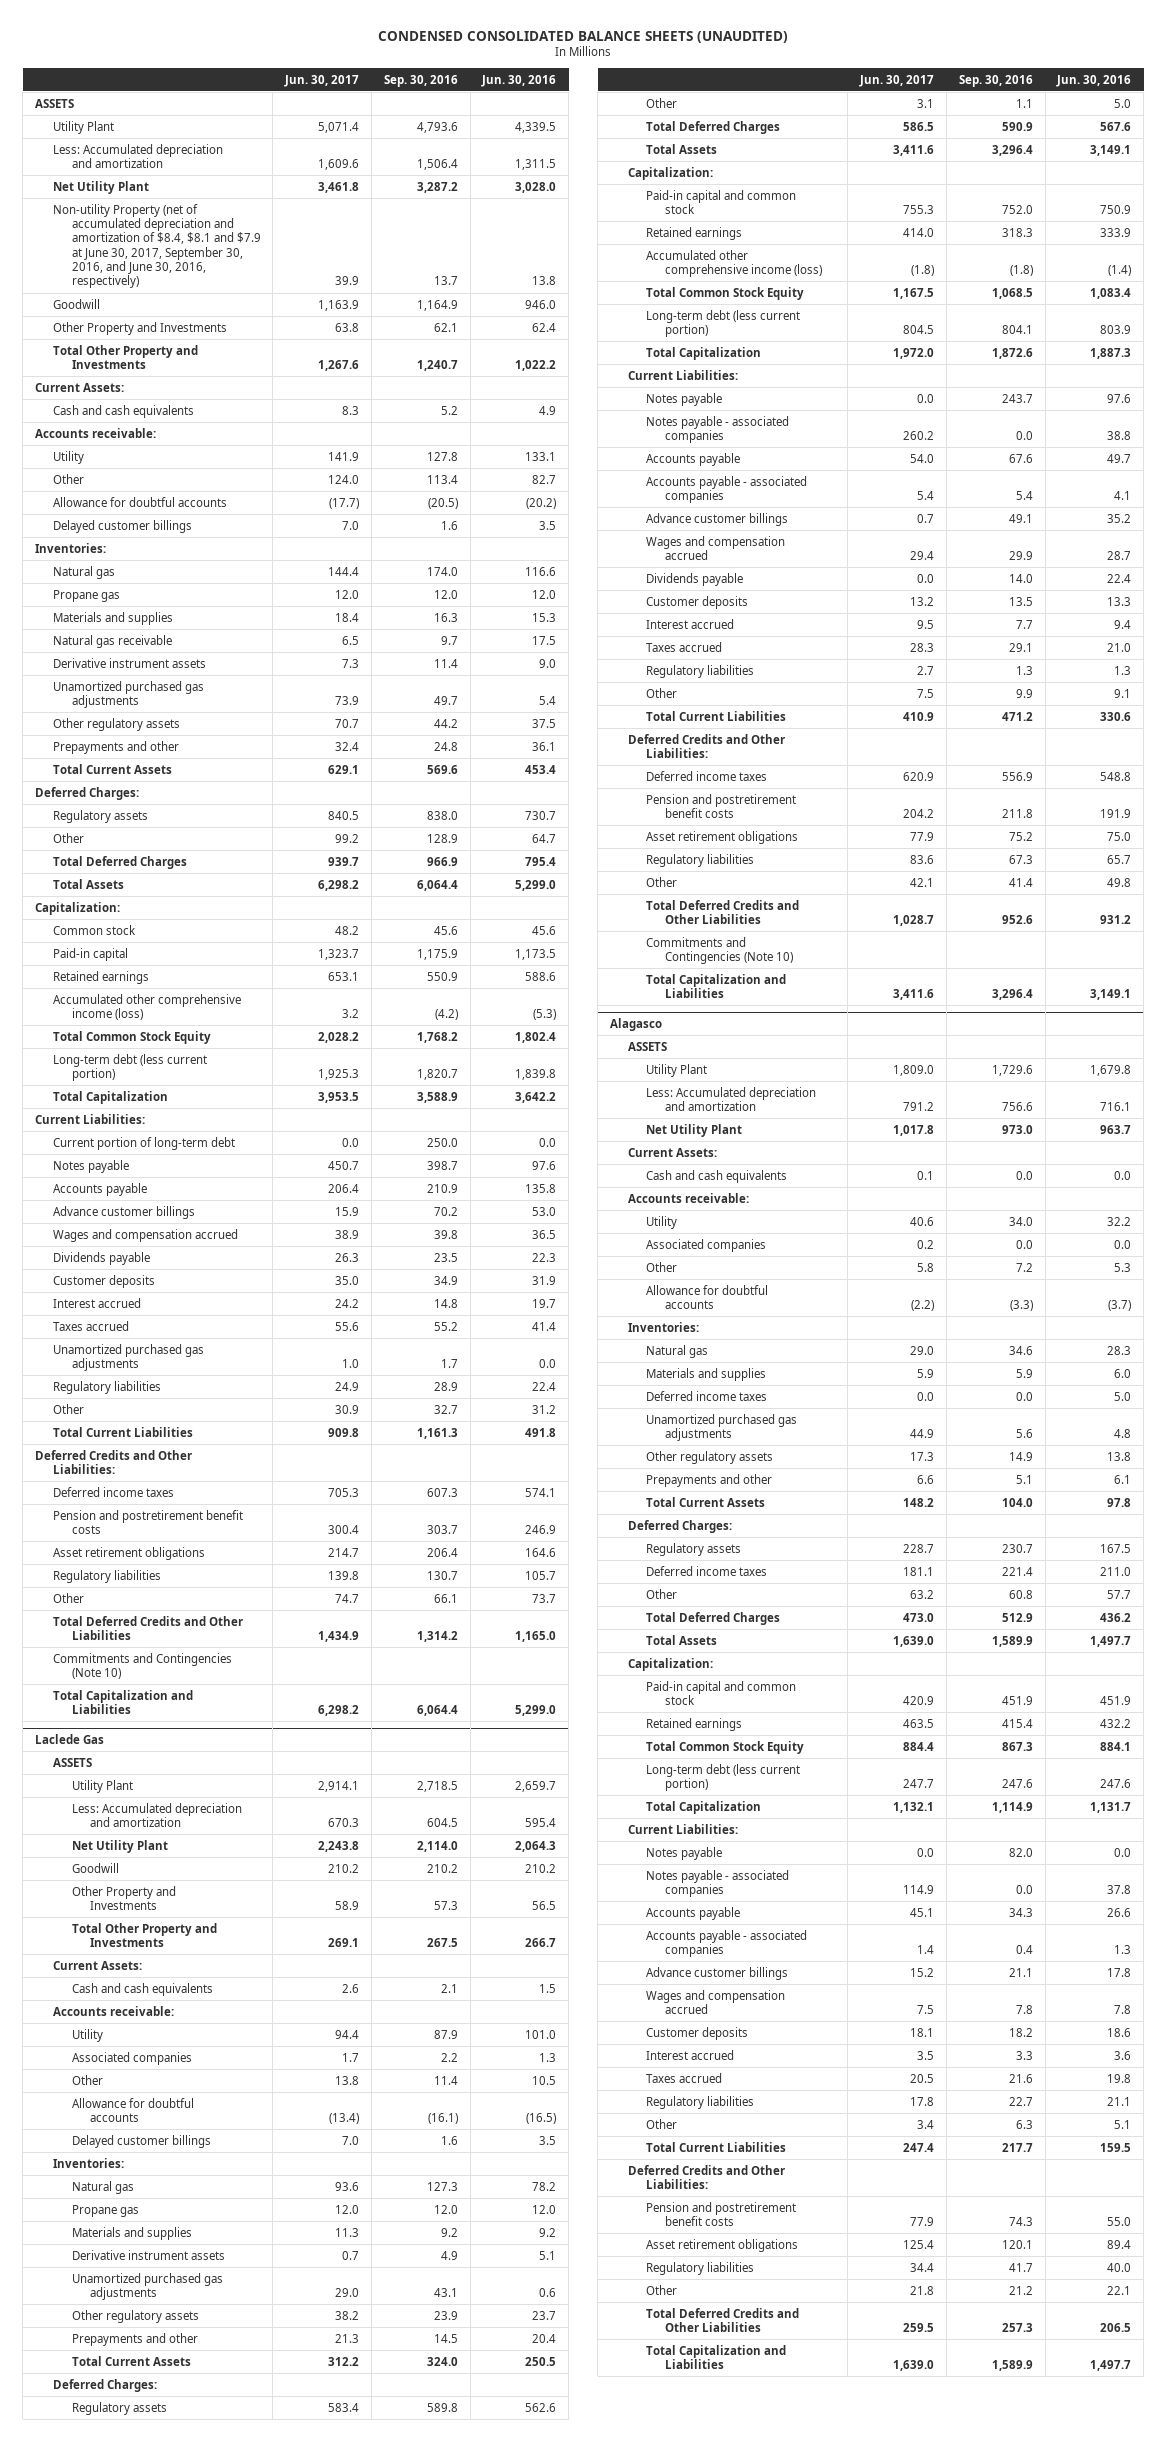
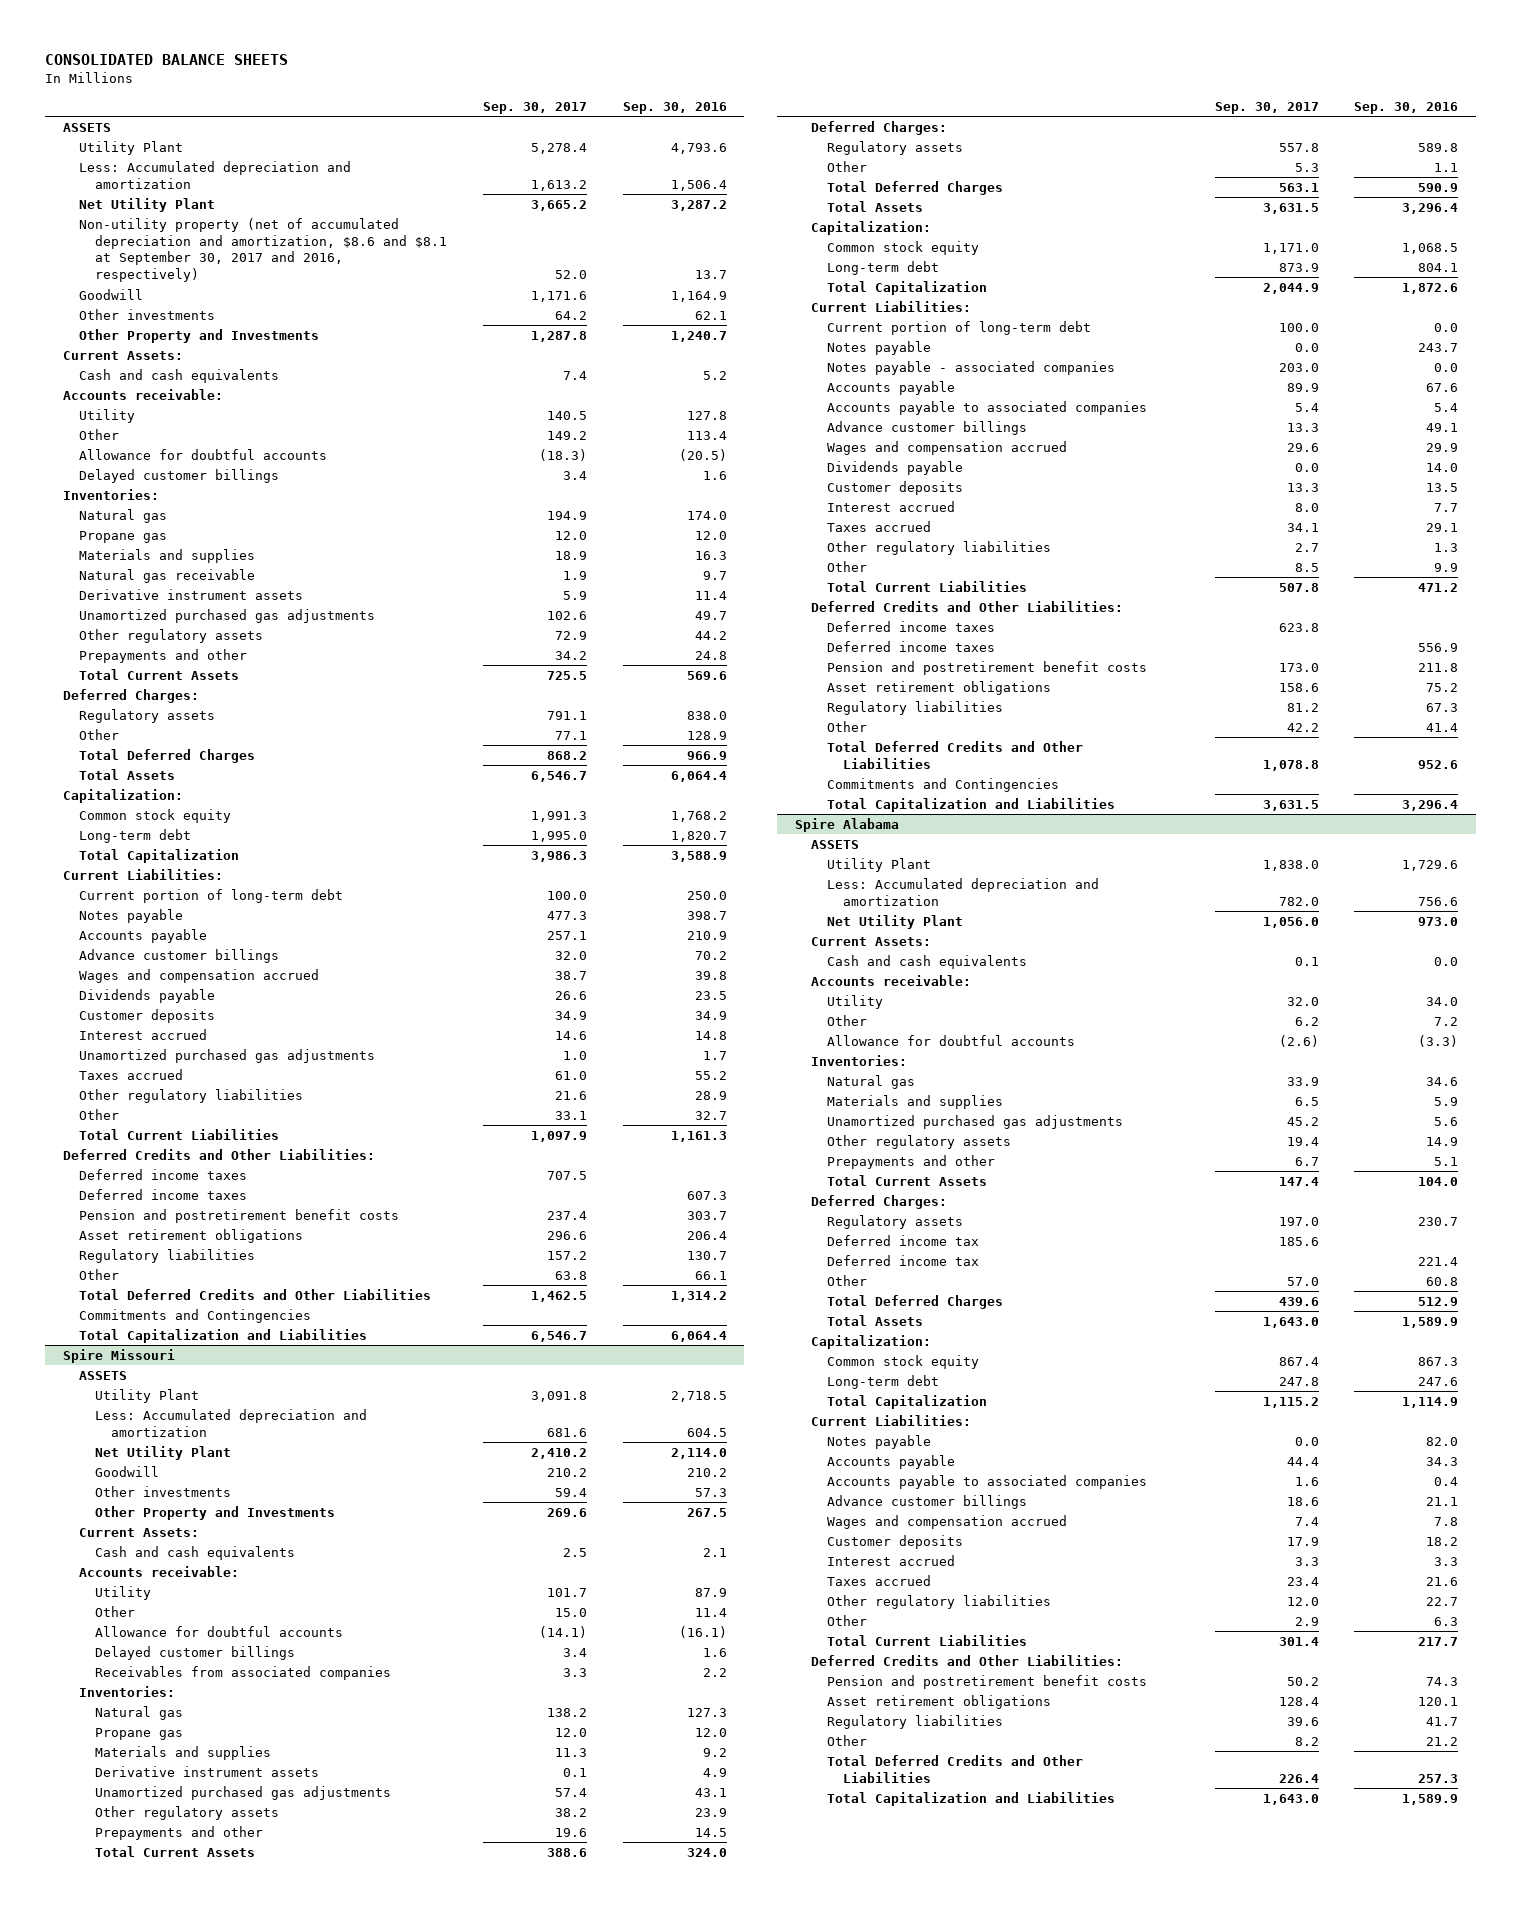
- CONDENSED CONSOLIDATED BALANCE SHEETS (UNAUDITED)
+ CONSOLIDATED BALANCE SHEETS
- | Jun. 30, 2017 | Sep. 30, 2016 | Jun. 30, 2016
+ | Sep. 30, 2017 | Sep. 30, 2016
- Non-utility Property (net of accumulated depreciation and amortization of $8.4, $8.1 and $7.9 at June 30, 2017, September 30, 2016, and June 30, 2016, respectively) | 39.9 | 13.7 | 13.8
+ Non-utility property (net of accumulated depreciation and amortization, $8.6 and $8.1 at September 30, 2017 and 2016, respectively) | 52.0 | 13.7
- Other Property and Investments | 63.8 | 62.1 | 62.4
- Total Other Property and Investments | 1,267.6 | 1,240.7 | 1,022.2
+ Other investments | 64.2 | 62.1
+ Other Property and Investments | 1,287.8 | 1,240.7
- Common stock | 48.2 | 45.6 | 45.6
- Paid-in capital | 1,323.7 | 1,175.9 | 1,173.5
- Retained earnings | 653.1 | 550.9 | 588.6
- Accumulated other comprehensive income (loss) | 3.2 | (4.2) | (5.3)
- Total Common Stock Equity | 2,028.2 | 1,768.2 | 1,802.4
- Long-term debt (less current portion) | 1,925.3 | 1,820.7 | 1,839.8
+ Common stock equity | 1,991.3 | 1,768.2
+ Long-term debt | 1,995.0 | 1,820.7
- Regulatory liabilities | 24.9 | 28.9 | 22.4
moved down: Taxes accrued | 61.0 | 55.2
+ Other regulatory liabilities | 21.6 | 28.9
+ Deferred income taxes | 707.5 |
- Commitments and Contingencies (Note 10)
+ Commitments and Contingencies
- Laclede Gas
+ Spire Missouri
- Other Property and Investments | 58.9 | 57.3 | 56.5
- Total Other Property and Investments | 269.1 | 267.5 | 266.7
+ Other investments | 59.4 | 57.3
+ Other Property and Investments | 269.6 | 267.5
- Associated companies | 1.7 | 2.2 | 1.3
+ Receivables from associated companies | 3.3 | 2.2
- Paid-in capital and common stock | 755.3 | 752.0 | 750.9
- Retained earnings | 414.0 | 318.3 | 333.9
- Accumulated other comprehensive income (loss) | (1.8) | (1.8) | (1.4)
- Total Common Stock Equity | 1,167.5 | 1,068.5 | 1,083.4
- Long-term debt (less current portion) | 804.5 | 804.1 | 803.9
+ Common stock equity | 1,171.0 | 1,068.5
+ Long-term debt | 873.9 | 804.1
+ Current portion of long-term debt | 100.0 | 0.0
- Accounts payable - associated companies | 5.4 | 5.4 | 4.1
+ Accounts payable to associated companies | 5.4 | 5.4
- Regulatory liabilities | 2.7 | 1.3 | 1.3
+ Other regulatory liabilities | 2.7 | 1.3
+ Deferred income taxes | 623.8 |
- Commitments and Contingencies (Note 10)
+ Commitments and Contingencies
- Alagasco
+ Spire Alabama
- Associated companies | 0.2 | 0.0 | 0.0
- Deferred income taxes | 0.0 | 0.0 | 5.0
- Deferred income taxes | 181.1 | 221.4 | 211.0
+ Deferred income tax | 185.6 |
+ Deferred income tax | | 221.4
- Paid-in capital and common stock | 420.9 | 451.9 | 451.9
- Retained earnings | 463.5 | 415.4 | 432.2
- Total Common Stock Equity | 884.4 | 867.3 | 884.1
- Long-term debt (less current portion) | 247.7 | 247.6 | 247.6
+ Common stock equity | 867.4 | 867.3
+ Long-term debt | 247.8 | 247.6
- Notes payable - associated companies | 114.9 | 0.0 | 37.8
- Accounts payable - associated companies | 1.4 | 0.4 | 1.3
+ Accounts payable to associated companies | 1.6 | 0.4
- Regulatory liabilities | 17.8 | 22.7 | 21.1
+ Other regulatory liabilities | 12.0 | 22.7

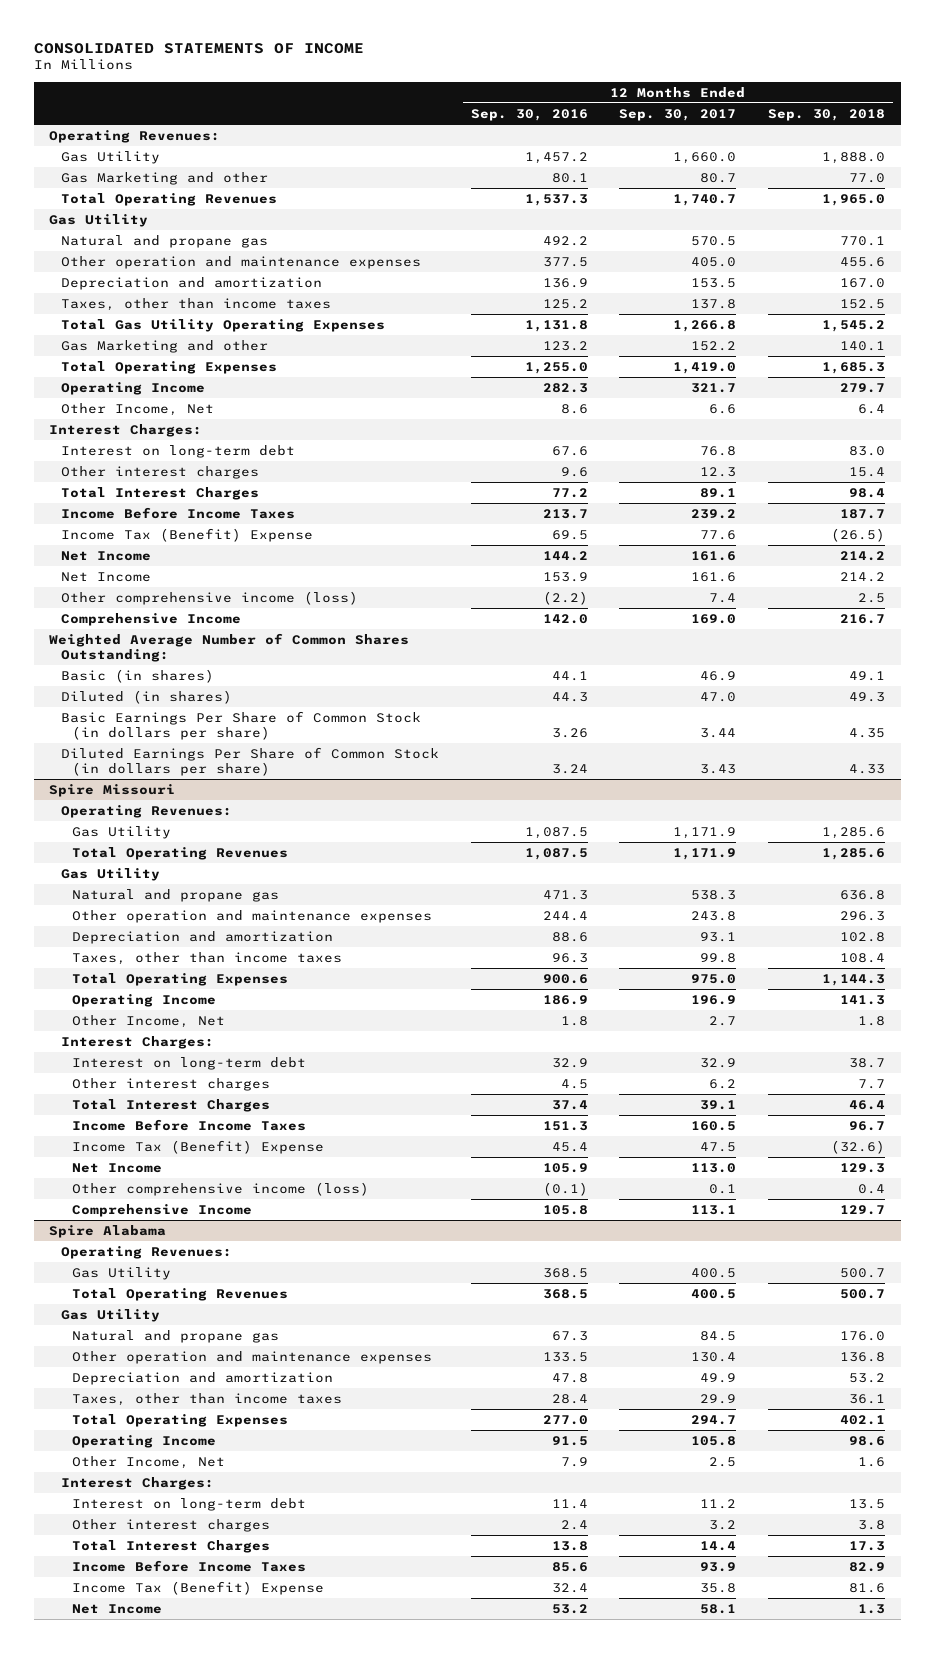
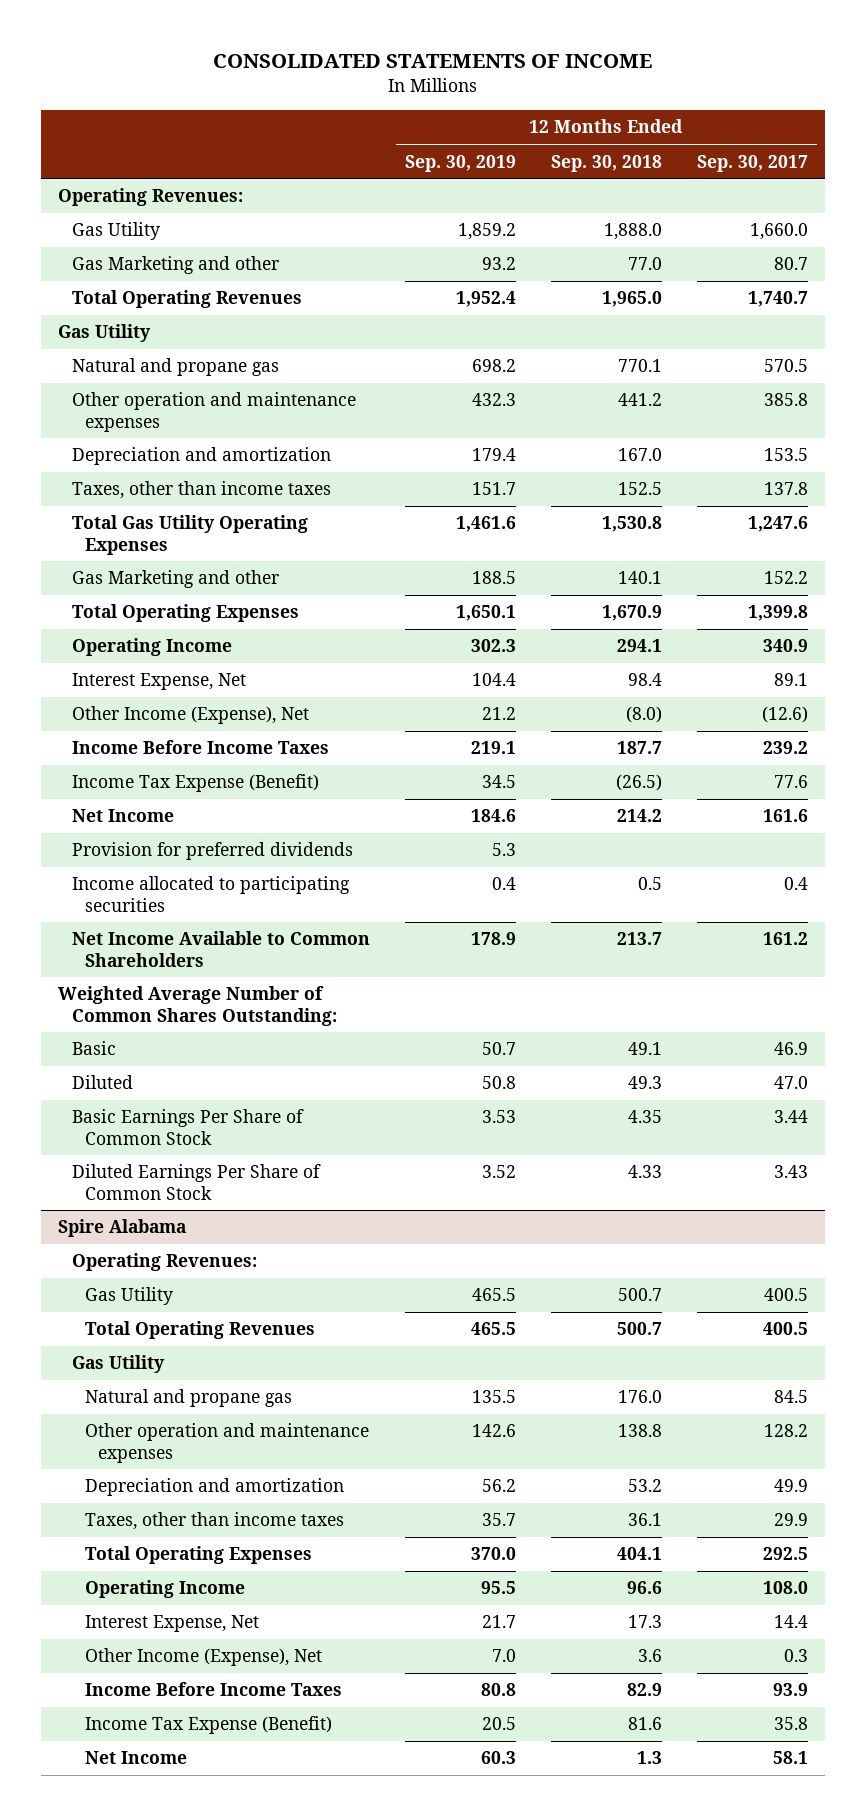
- | 12 Months Ended Sep. 30, 2016 | 12 Months Ended Sep. 30, 2017 | 12 Months Ended Sep. 30, 2018
+ | 12 Months Ended Sep. 30, 2019 | 12 Months Ended Sep. 30, 2018 | 12 Months Ended Sep. 30, 2017
- Other operation and maintenance expenses | 377.5 | 405.0 | 455.6
+ Other operation and maintenance expenses | 432.3 | 441.2 | 385.8
- Total Gas Utility Operating Expenses | 1,131.8 | 1,266.8 | 1,545.2
+ Total Gas Utility Operating Expenses | 1,461.6 | 1,530.8 | 1,247.6
- Total Operating Expenses | 1,255.0 | 1,419.0 | 1,685.3
- Operating Income | 282.3 | 321.7 | 279.7
- Other Income, Net | 8.6 | 6.6 | 6.4
- Interest Charges:
- Interest on long-term debt | 67.6 | 76.8 | 83.0
- Other interest charges | 9.6 | 12.3 | 15.4
- Total Interest Charges | 77.2 | 89.1 | 98.4
+ Total Operating Expenses | 1,650.1 | 1,670.9 | 1,399.8
+ Operating Income | 302.3 | 294.1 | 340.9
+ Interest Expense, Net | 104.4 | 98.4 | 89.1
+ Other Income (Expense), Net | 21.2 | (8.0) | (12.6)
- Income Tax (Benefit) Expense | 69.5 | 77.6 | (26.5)
- Net Income | 144.2 | 161.6 | 214.2
+ Income Tax Expense (Benefit) | 34.5 | (26.5) | 77.6
- Other comprehensive income (loss) | (2.2) | 7.4 | 2.5
- Comprehensive Income | 142.0 | 169.0 | 216.7
+ Provision for preferred dividends | 5.3 | |
+ Income allocated to participating securities | 0.4 | 0.5 | 0.4
+ Net Income Available to Common Shareholders | 178.9 | 213.7 | 161.2
- Basic (in shares) | 44.1 | 46.9 | 49.1
- Diluted (in shares) | 44.3 | 47.0 | 49.3
- Basic Earnings Per Share of Common Stock (in dollars per share) | 3.26 | 3.44 | 4.35
- Diluted Earnings Per Share of Common Stock (in dollars per share) | 3.24 | 3.43 | 4.33
- Spire Missouri
- Operating Revenues:
- Gas Utility | 1,087.5 | 1,171.9 | 1,285.6
- Total Operating Revenues | 1,087.5 | 1,171.9 | 1,285.6
- Gas Utility
- Natural and propane gas | 471.3 | 538.3 | 636.8
- Other operation and maintenance expenses | 244.4 | 243.8 | 296.3
- Depreciation and amortization | 88.6 | 93.1 | 102.8
- Taxes, other than income taxes | 96.3 | 99.8 | 108.4
- Total Operating Expenses | 900.6 | 975.0 | 1,144.3
- Operating Income | 186.9 | 196.9 | 141.3
- Other Income, Net | 1.8 | 2.7 | 1.8
- Interest Charges:
- Interest on long-term debt | 32.9 | 32.9 | 38.7
- Other interest charges | 4.5 | 6.2 | 7.7
- Total Interest Charges | 37.4 | 39.1 | 46.4
- Income Before Income Taxes | 151.3 | 160.5 | 96.7
- Income Tax (Benefit) Expense | 45.4 | 47.5 | (32.6)
- Net Income | 105.9 | 113.0 | 129.3
- Other comprehensive income (loss) | (0.1) | 0.1 | 0.4
- Comprehensive Income | 105.8 | 113.1 | 129.7
+ Basic | 50.7 | 49.1 | 46.9
+ Diluted | 50.8 | 49.3 | 47.0
+ Basic Earnings Per Share of Common Stock | 3.53 | 4.35 | 3.44
+ Diluted Earnings Per Share of Common Stock | 3.52 | 4.33 | 3.43
@ Spire Alabama
- Other operation and maintenance expenses | 133.5 | 130.4 | 136.8
+ Other operation and maintenance expenses | 142.6 | 138.8 | 128.2
- Total Operating Expenses | 277.0 | 294.7 | 402.1
- Operating Income | 91.5 | 105.8 | 98.6
- Other Income, Net | 7.9 | 2.5 | 1.6
- Interest Charges:
- Interest on long-term debt | 11.4 | 11.2 | 13.5
- Other interest charges | 2.4 | 3.2 | 3.8
- Total Interest Charges | 13.8 | 14.4 | 17.3
+ Total Operating Expenses | 370.0 | 404.1 | 292.5
+ Operating Income | 95.5 | 96.6 | 108.0
+ Interest Expense, Net | 21.7 | 17.3 | 14.4
+ Other Income (Expense), Net | 7.0 | 3.6 | 0.3
- Income Tax (Benefit) Expense | 32.4 | 35.8 | 81.6
+ Income Tax Expense (Benefit) | 20.5 | 81.6 | 35.8

